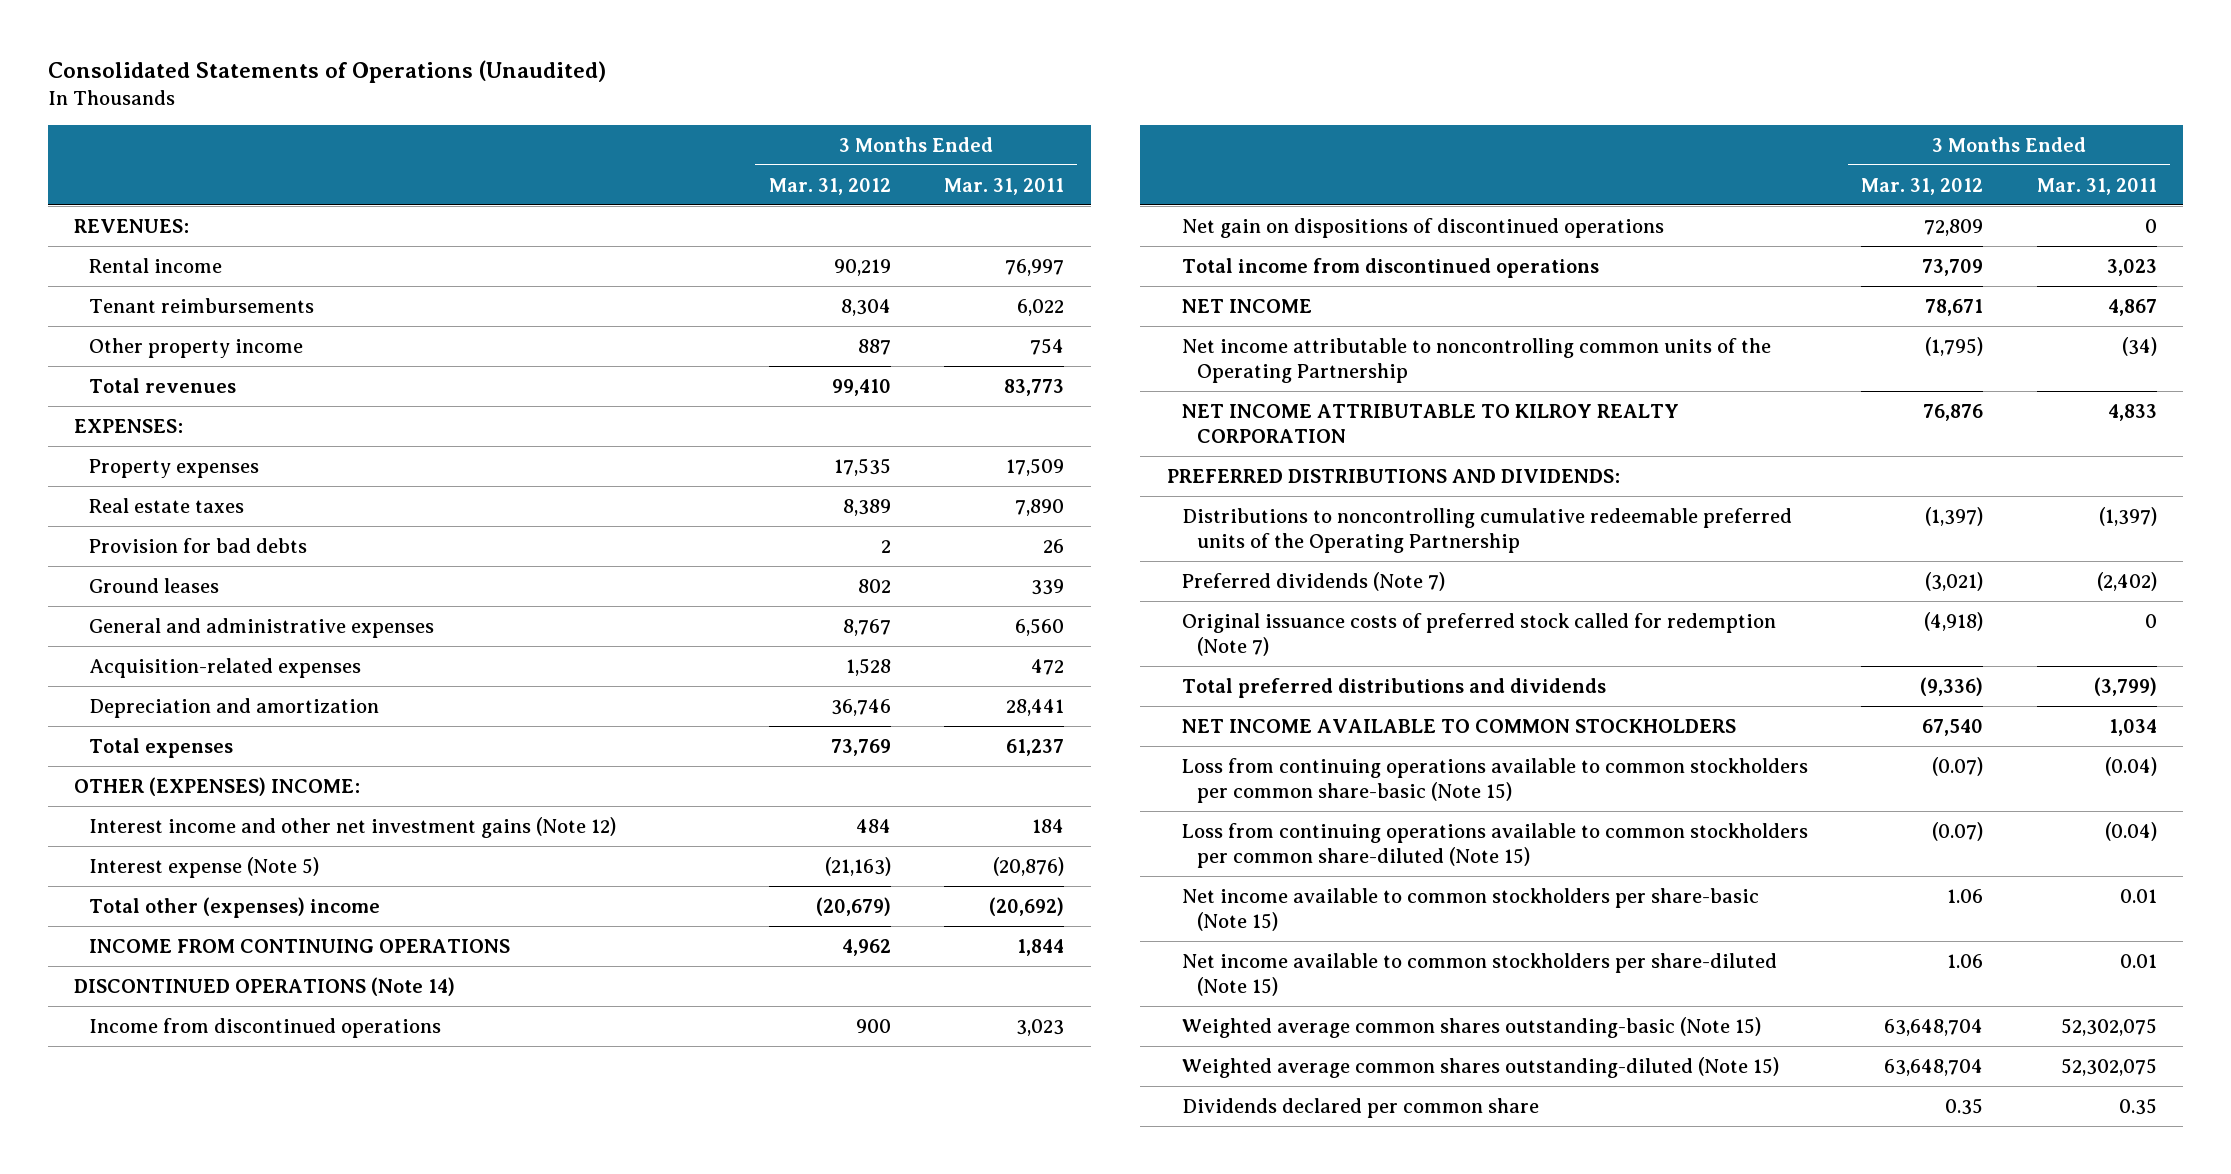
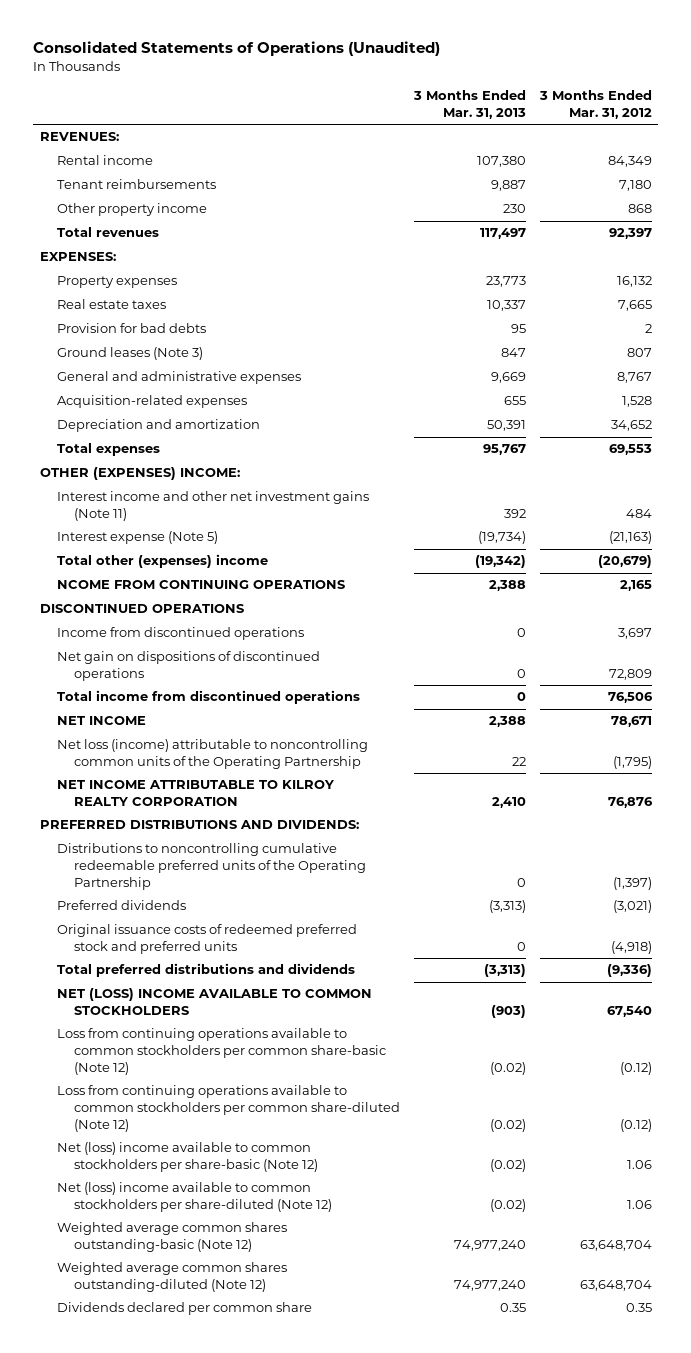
- | 3 Months Ended Mar. 31, 2012 | 3 Months Ended Mar. 31, 2011
+ | 3 Months Ended Mar. 31, 2013 | 3 Months Ended Mar. 31, 2012
- Rental income | 90,219 | 76,997
- Tenant reimbursements | 8,304 | 6,022
- Other property income | 887 | 754
- Total revenues | 99,410 | 83,773
+ Rental income | 107,380 | 84,349
+ Tenant reimbursements | 9,887 | 7,180
+ Other property income | 230 | 868
+ Total revenues | 117,497 | 92,397
- Property expenses | 17,535 | 17,509
- Real estate taxes | 8,389 | 7,890
+ Property expenses | 23,773 | 16,132
+ Real estate taxes | 10,337 | 7,665
- Ground leases | 802 | 339
+ Ground leases (Note 3) | 847 | 807
- Depreciation and amortization | 36,746 | 28,441
- Total expenses | 73,769 | 61,237
+ Depreciation and amortization | 50,391 | 34,652
+ Total expenses | 95,767 | 69,553
- Interest income and other net investment gains (Note 12) | 484 | 184
+ Interest income and other net investment gains (Note 11) | 392 | 484
- INCOME FROM CONTINUING OPERATIONS | 4,962 | 1,844
- DISCONTINUED OPERATIONS (Note 14)
- Income from discontinued operations | 900 | 3,023
+ NCOME FROM CONTINUING OPERATIONS | 2,388 | 2,165
+ DISCONTINUED OPERATIONS
+ Income from discontinued operations | 0 | 3,697
- Total income from discontinued operations | 73,709 | 3,023
+ Total income from discontinued operations | 0 | 76,506
- Net income attributable to noncontrolling common units of the Operating Partnership | (1,795) | (34)
+ Net loss (income) attributable to noncontrolling common units of the Operating Partnership | 22 | (1,795)
- Preferred dividends (Note 7) | (3,021) | (2,402)
- Original issuance costs of preferred stock called for redemption (Note 7) | (4,918) | 0
+ Preferred dividends | (3,313) | (3,021)
+ Original issuance costs of redeemed preferred stock and preferred units | 0 | (4,918)
- NET INCOME AVAILABLE TO COMMON STOCKHOLDERS | 67,540 | 1,034
- Loss from continuing operations available to common stockholders per common share-basic (Note 15) | (0.07) | (0.04)
- Loss from continuing operations available to common stockholders per common share-diluted (Note 15) | (0.07) | (0.04)
- Net income available to common stockholders per share-basic (Note 15) | 1.06 | 0.01
- Net income available to common stockholders per share-diluted (Note 15) | 1.06 | 0.01
- Weighted average common shares outstanding-basic (Note 15) | 63,648,704 | 52,302,075
- Weighted average common shares outstanding-diluted (Note 15) | 63,648,704 | 52,302,075
+ NET (LOSS) INCOME AVAILABLE TO COMMON STOCKHOLDERS | (903) | 67,540
+ Loss from continuing operations available to common stockholders per common share-basic (Note 12) | (0.02) | (0.12)
+ Loss from continuing operations available to common stockholders per common share-diluted (Note 12) | (0.02) | (0.12)
+ Net (loss) income available to common stockholders per share-basic (Note 12) | (0.02) | 1.06
+ Net (loss) income available to common stockholders per share-diluted (Note 12) | (0.02) | 1.06
+ Weighted average common shares outstanding-basic (Note 12) | 74,977,240 | 63,648,704
+ Weighted average common shares outstanding-diluted (Note 12) | 74,977,240 | 63,648,704

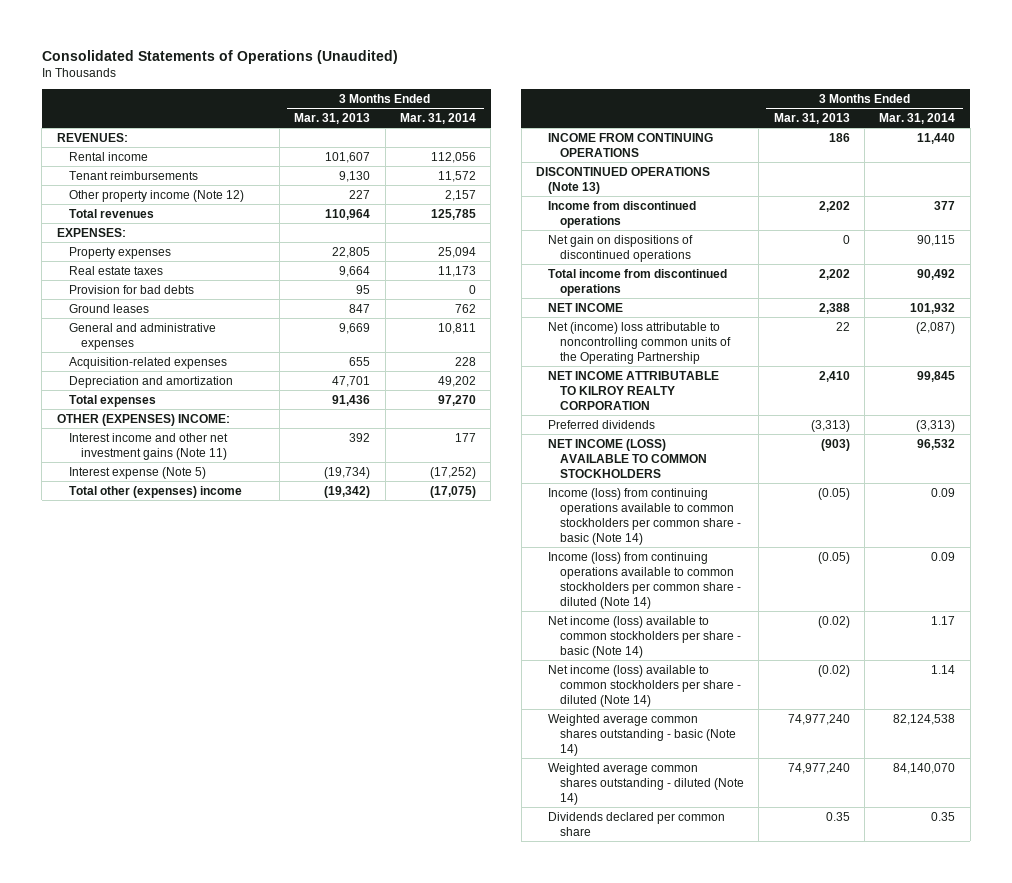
- | 3 Months Ended Mar. 31, 2013 | 3 Months Ended Mar. 31, 2012
+ | 3 Months Ended Mar. 31, 2013 | 3 Months Ended Mar. 31, 2014
- Rental income | 107,380 | 84,349
- Tenant reimbursements | 9,887 | 7,180
- Other property income | 230 | 868
- Total revenues | 117,497 | 92,397
+ Rental income | 101,607 | 112,056
+ Tenant reimbursements | 9,130 | 11,572
+ Other property income (Note 12) | 227 | 2,157
+ Total revenues | 110,964 | 125,785
- Property expenses | 23,773 | 16,132
- Real estate taxes | 10,337 | 7,665
+ Property expenses | 22,805 | 25,094
+ Real estate taxes | 9,664 | 11,173
- Ground leases (Note 3) | 847 | 807
+ Ground leases | 847 | 762
- Depreciation and amortization | 50,391 | 34,652
- Total expenses | 95,767 | 69,553
+ Depreciation and amortization | 47,701 | 49,202
+ Total expenses | 91,436 | 97,270
- NCOME FROM CONTINUING OPERATIONS | 2,388 | 2,165
- DISCONTINUED OPERATIONS
- Income from discontinued operations | 0 | 3,697
+ INCOME FROM CONTINUING OPERATIONS | 186 | 11,440
+ DISCONTINUED OPERATIONS (Note 13)
+ Income from discontinued operations | 2,202 | 377
- Total income from discontinued operations | 0 | 76,506
+ Total income from discontinued operations | 2,202 | 90,492
- Net loss (income) attributable to noncontrolling common units of the Operating Partnership | 22 | (1,795)
+ Net (income) loss attributable to noncontrolling common units of the Operating Partnership | 22 | (2,087)
- PREFERRED DISTRIBUTIONS AND DIVIDENDS:
- Distributions to noncontrolling cumulative redeemable preferred units of the Operating Partnership | 0 | (1,397)
- Original issuance costs of redeemed preferred stock and preferred units | 0 | (4,918)
- Total preferred distributions and dividends | (3,313) | (9,336)
- NET (LOSS) INCOME AVAILABLE TO COMMON STOCKHOLDERS | (903) | 67,540
- Loss from continuing operations available to common stockholders per common share-basic (Note 12) | (0.02) | (0.12)
- Loss from continuing operations available to common stockholders per common share-diluted (Note 12) | (0.02) | (0.12)
- Net (loss) income available to common stockholders per share-basic (Note 12) | (0.02) | 1.06
- Net (loss) income available to common stockholders per share-diluted (Note 12) | (0.02) | 1.06
- Weighted average common shares outstanding-basic (Note 12) | 74,977,240 | 63,648,704
- Weighted average common shares outstanding-diluted (Note 12) | 74,977,240 | 63,648,704
+ NET INCOME (LOSS) AVAILABLE TO COMMON STOCKHOLDERS | (903) | 96,532
+ Income (loss) from continuing operations available to common stockholders per common share - basic (Note 14) | (0.05) | 0.09
+ Income (loss) from continuing operations available to common stockholders per common share - diluted (Note 14) | (0.05) | 0.09
+ Net income (loss) available to common stockholders per share - basic (Note 14) | (0.02) | 1.17
+ Net income (loss) available to common stockholders per share - diluted (Note 14) | (0.02) | 1.14
+ Weighted average common shares outstanding - basic (Note 14) | 74,977,240 | 82,124,538
+ Weighted average common shares outstanding - diluted (Note 14) | 74,977,240 | 84,140,070

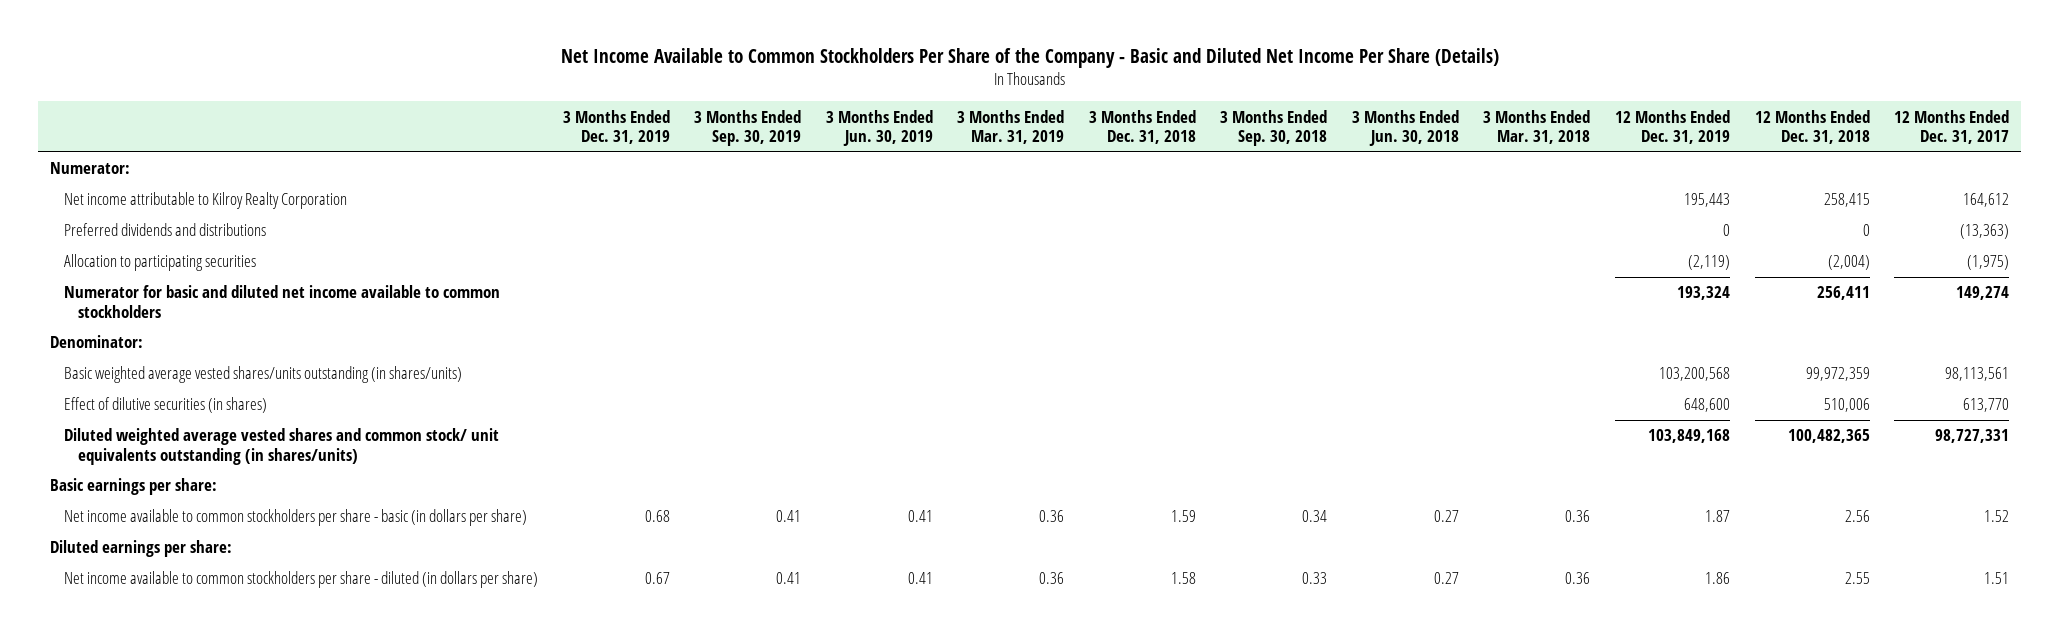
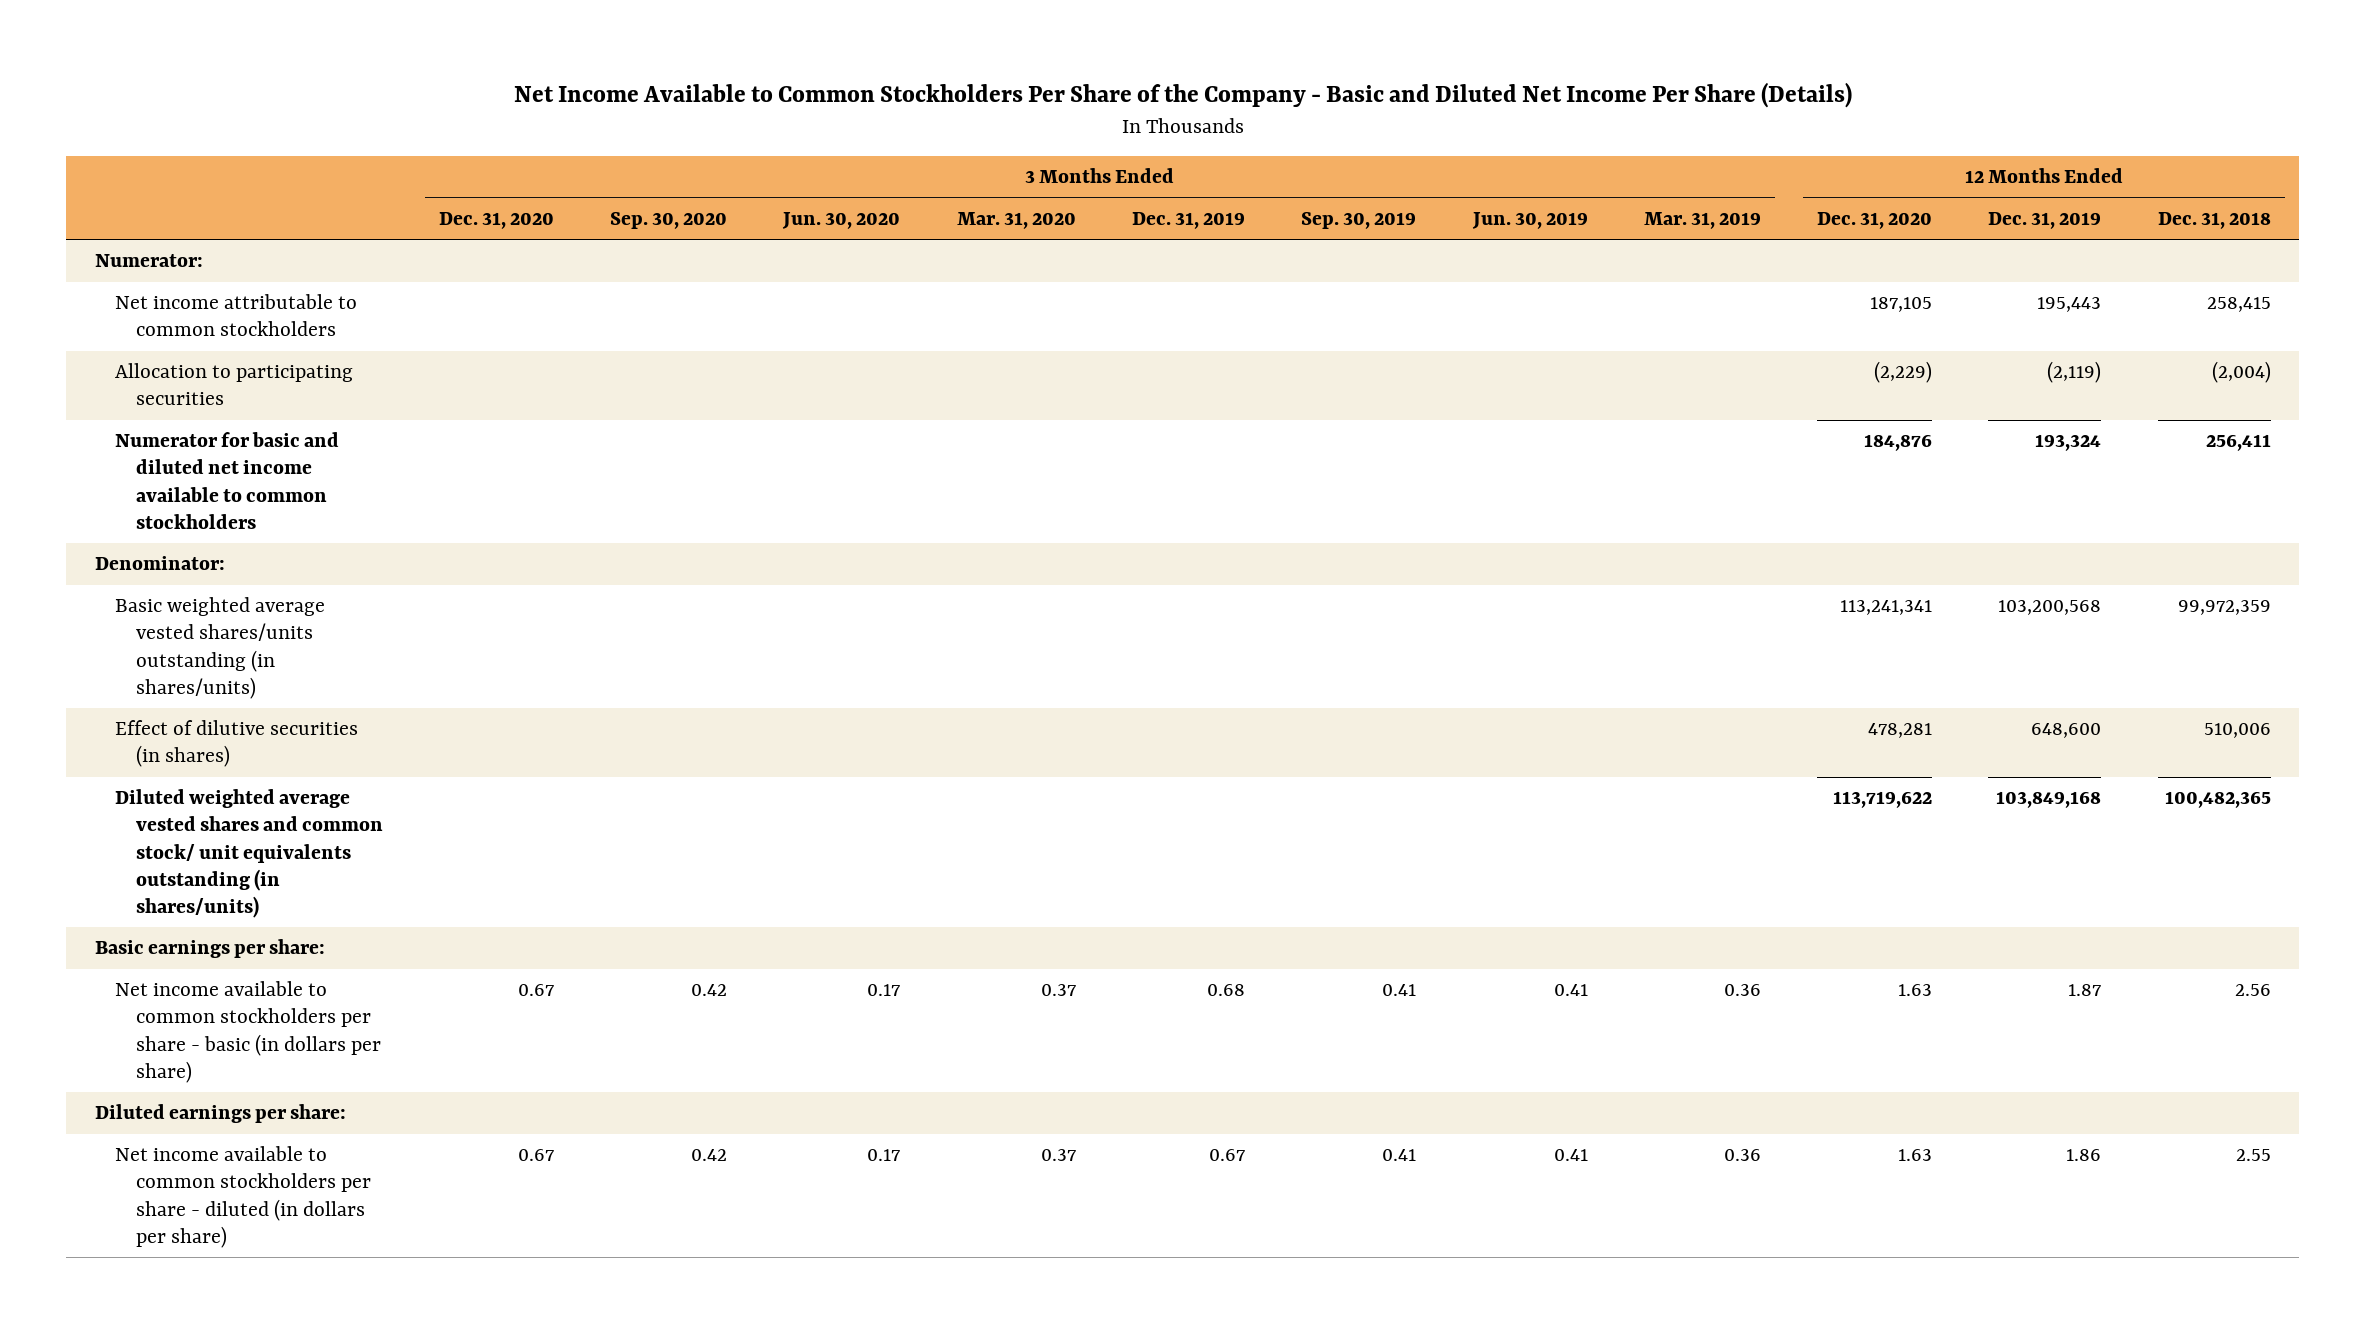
- | 3 Months Ended Dec. 31, 2019 | 3 Months Ended Sep. 30, 2019 | 3 Months Ended Jun. 30, 2019 | 3 Months Ended Mar. 31, 2019 | 3 Months Ended Dec. 31, 2018 | 3 Months Ended Sep. 30, 2018 | 3 Months Ended Jun. 30, 2018 | 3 Months Ended Mar. 31, 2018 | 12 Months Ended Dec. 31, 2019 | 12 Months Ended Dec. 31, 2018 | 12 Months Ended Dec. 31, 2017
+ | 3 Months Ended Dec. 31, 2020 | 3 Months Ended Sep. 30, 2020 | 3 Months Ended Jun. 30, 2020 | 3 Months Ended Mar. 31, 2020 | 3 Months Ended Dec. 31, 2019 | 3 Months Ended Sep. 30, 2019 | 3 Months Ended Jun. 30, 2019 | 3 Months Ended Mar. 31, 2019 | 12 Months Ended Dec. 31, 2020 | 12 Months Ended Dec. 31, 2019 | 12 Months Ended Dec. 31, 2018
- Net income attributable to Kilroy Realty Corporation | | | | | | | | | 195,443 | 258,415 | 164,612
- Preferred dividends and distributions | | | | | | | | | 0 | 0 | (13,363)
+ Net income attributable to common stockholders | | | | | | | | | 187,105 | 195,443 | 258,415

